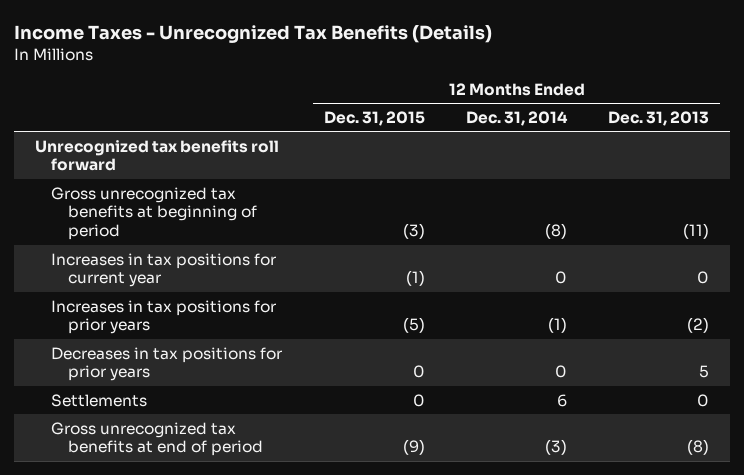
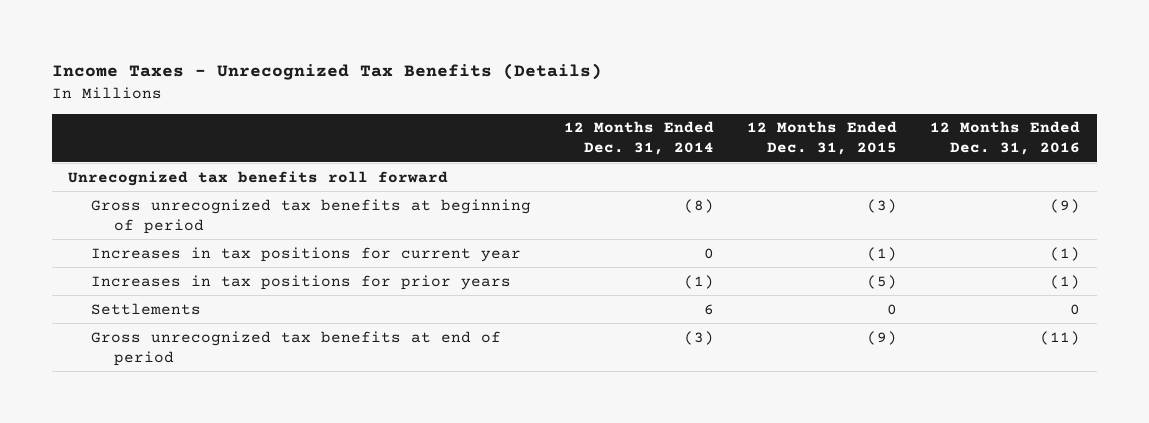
- | 12 Months Ended Dec. 31, 2015 | 12 Months Ended Dec. 31, 2014 | 12 Months Ended Dec. 31, 2013
+ | 12 Months Ended Dec. 31, 2014 | 12 Months Ended Dec. 31, 2015 | 12 Months Ended Dec. 31, 2016
- Decreases in tax positions for prior years | 0 | 0 | 5

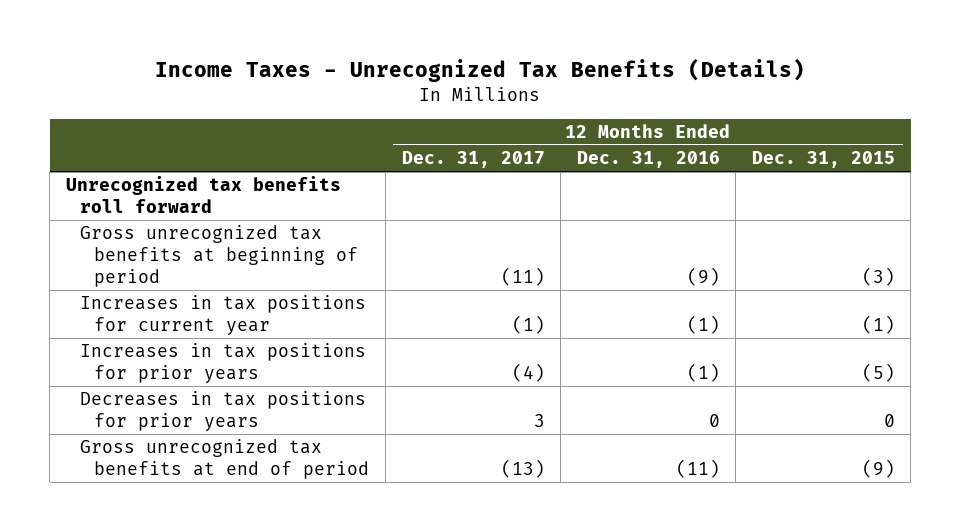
- | 12 Months Ended Dec. 31, 2014 | 12 Months Ended Dec. 31, 2015 | 12 Months Ended Dec. 31, 2016
+ | 12 Months Ended Dec. 31, 2017 | 12 Months Ended Dec. 31, 2016 | 12 Months Ended Dec. 31, 2015
- Settlements | 6 | 0 | 0
+ Decreases in tax positions for prior years | 3 | 0 | 0

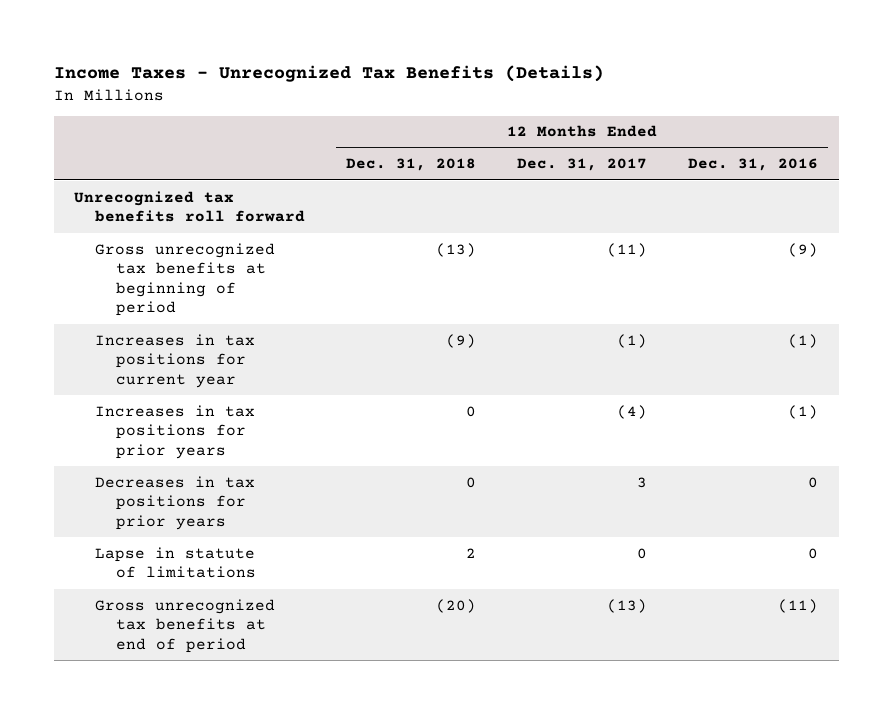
- | 12 Months Ended Dec. 31, 2017 | 12 Months Ended Dec. 31, 2016 | 12 Months Ended Dec. 31, 2015
+ | 12 Months Ended Dec. 31, 2018 | 12 Months Ended Dec. 31, 2017 | 12 Months Ended Dec. 31, 2016
+ Lapse in statute of limitations | 2 | 0 | 0

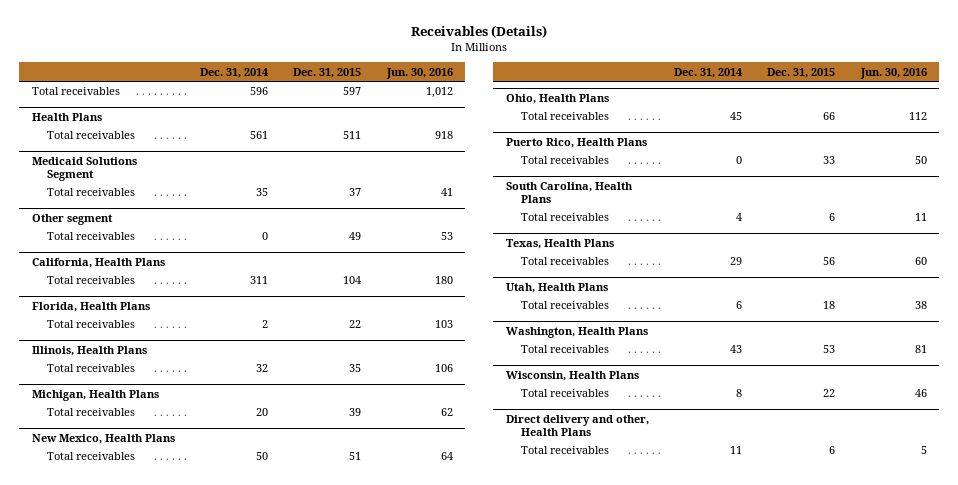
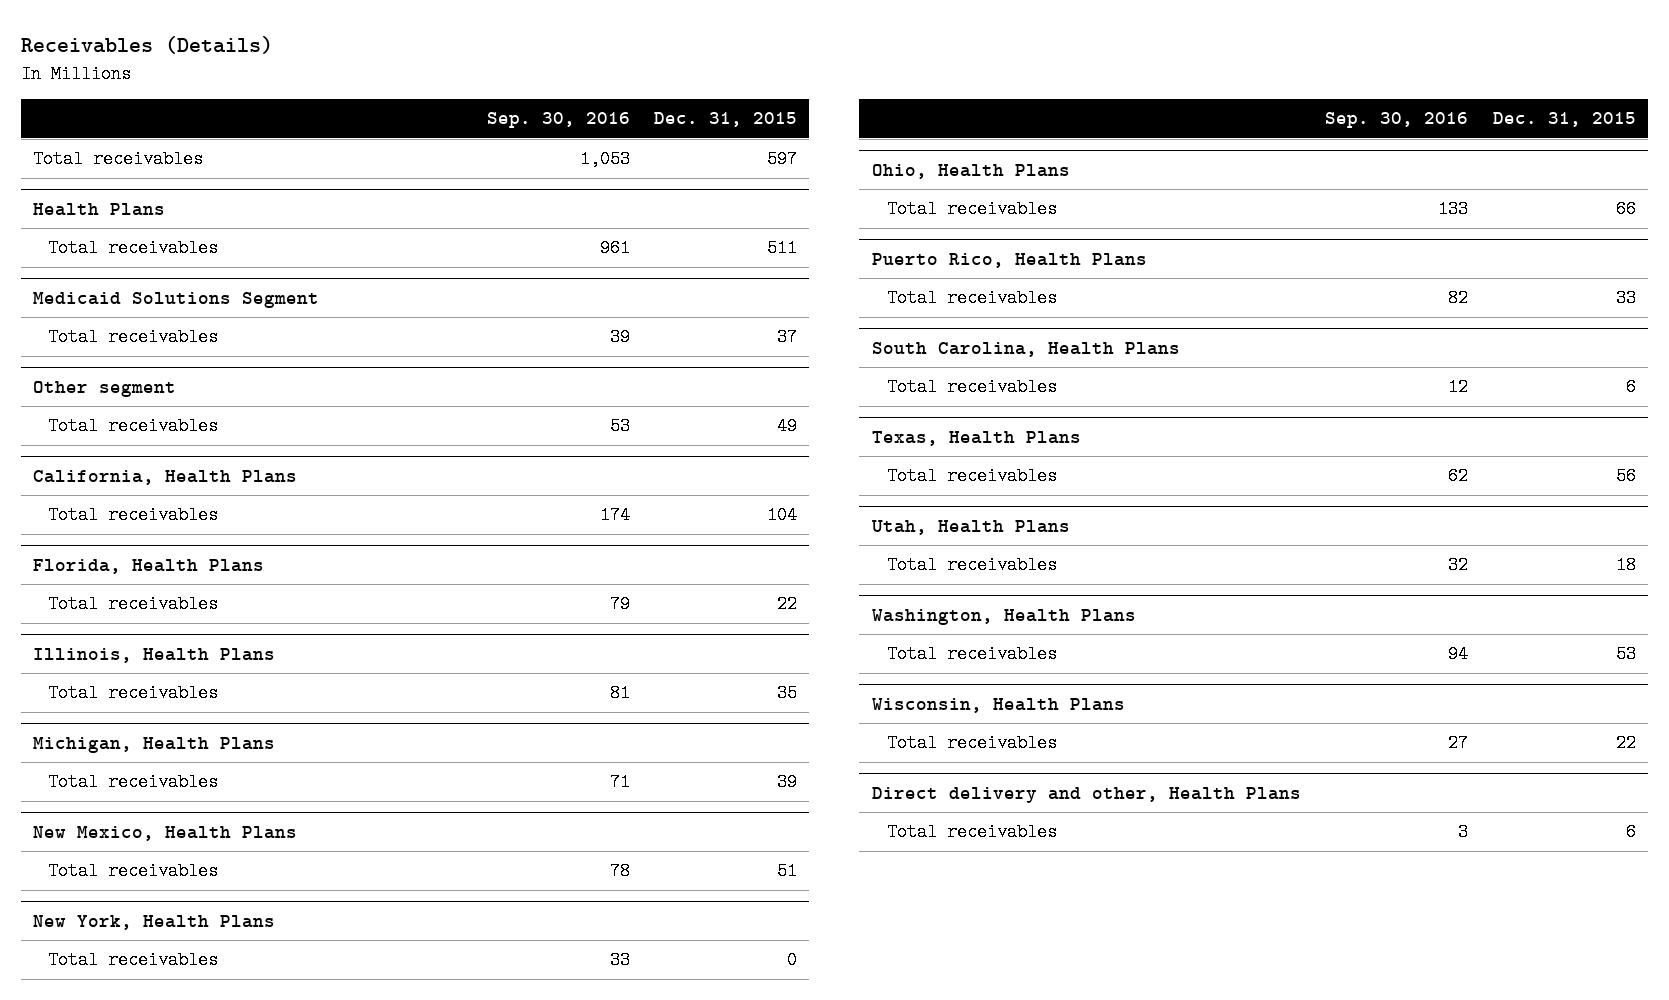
- | Dec. 31, 2014 | Dec. 31, 2015 | Jun. 30, 2016
+ | Sep. 30, 2016 | Dec. 31, 2015
+ New York, Health Plans
+ Total receivables | 33 | 0

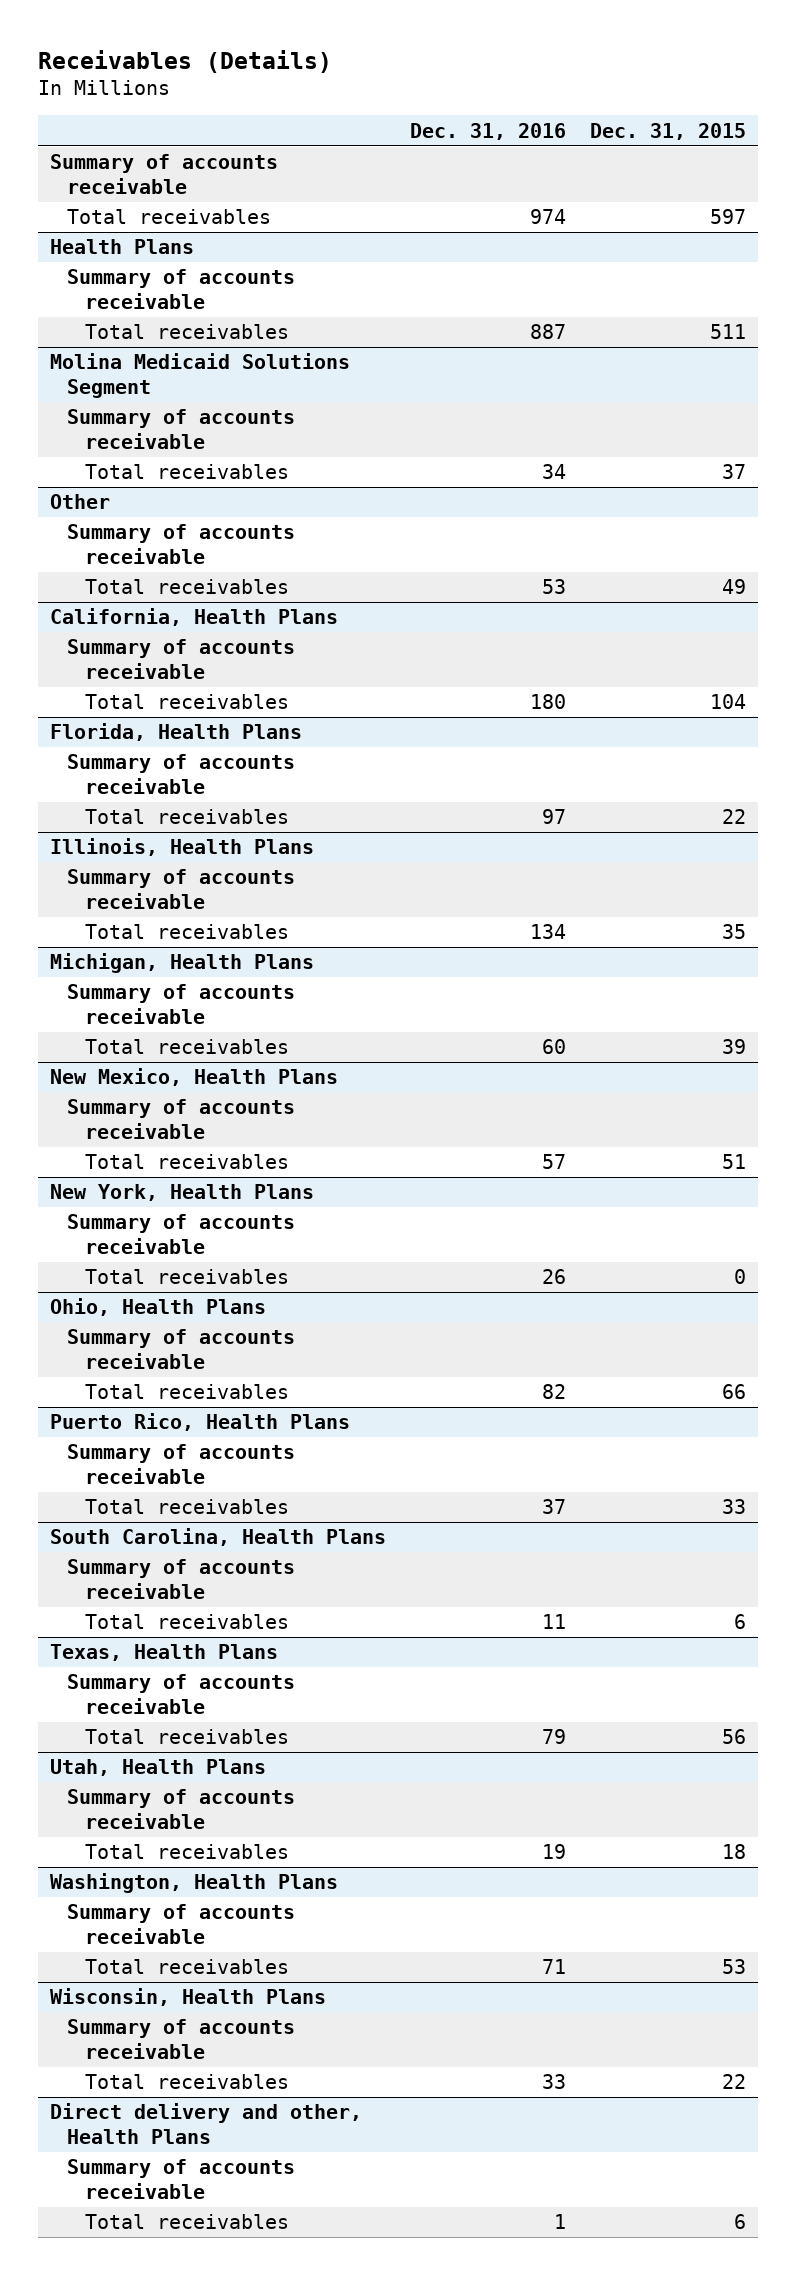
- | Sep. 30, 2016 | Dec. 31, 2015
+ | Dec. 31, 2016 | Dec. 31, 2015
+ Summary of accounts receivable
@ Health Plans
+ Summary of accounts receivable
- Medicaid Solutions Segment
+ Molina Medicaid Solutions Segment
+ Summary of accounts receivable
- Other segment
+ Other
+ Summary of accounts receivable
@ California, Health Plans
+ Summary of accounts receivable
@ Florida, Health Plans
+ Summary of accounts receivable
@ Illinois, Health Plans
+ Summary of accounts receivable
@ Michigan, Health Plans
+ Summary of accounts receivable
@ New Mexico, Health Plans
+ Summary of accounts receivable
@ New York, Health Plans
+ Summary of accounts receivable
@ Ohio, Health Plans
+ Summary of accounts receivable
@ Puerto Rico, Health Plans
+ Summary of accounts receivable
@ South Carolina, Health Plans
+ Summary of accounts receivable
@ Texas, Health Plans
+ Summary of accounts receivable
@ Utah, Health Plans
+ Summary of accounts receivable
@ Washington, Health Plans
+ Summary of accounts receivable
@ Wisconsin, Health Plans
+ Summary of accounts receivable
@ Direct delivery and other, Health Plans
+ Summary of accounts receivable

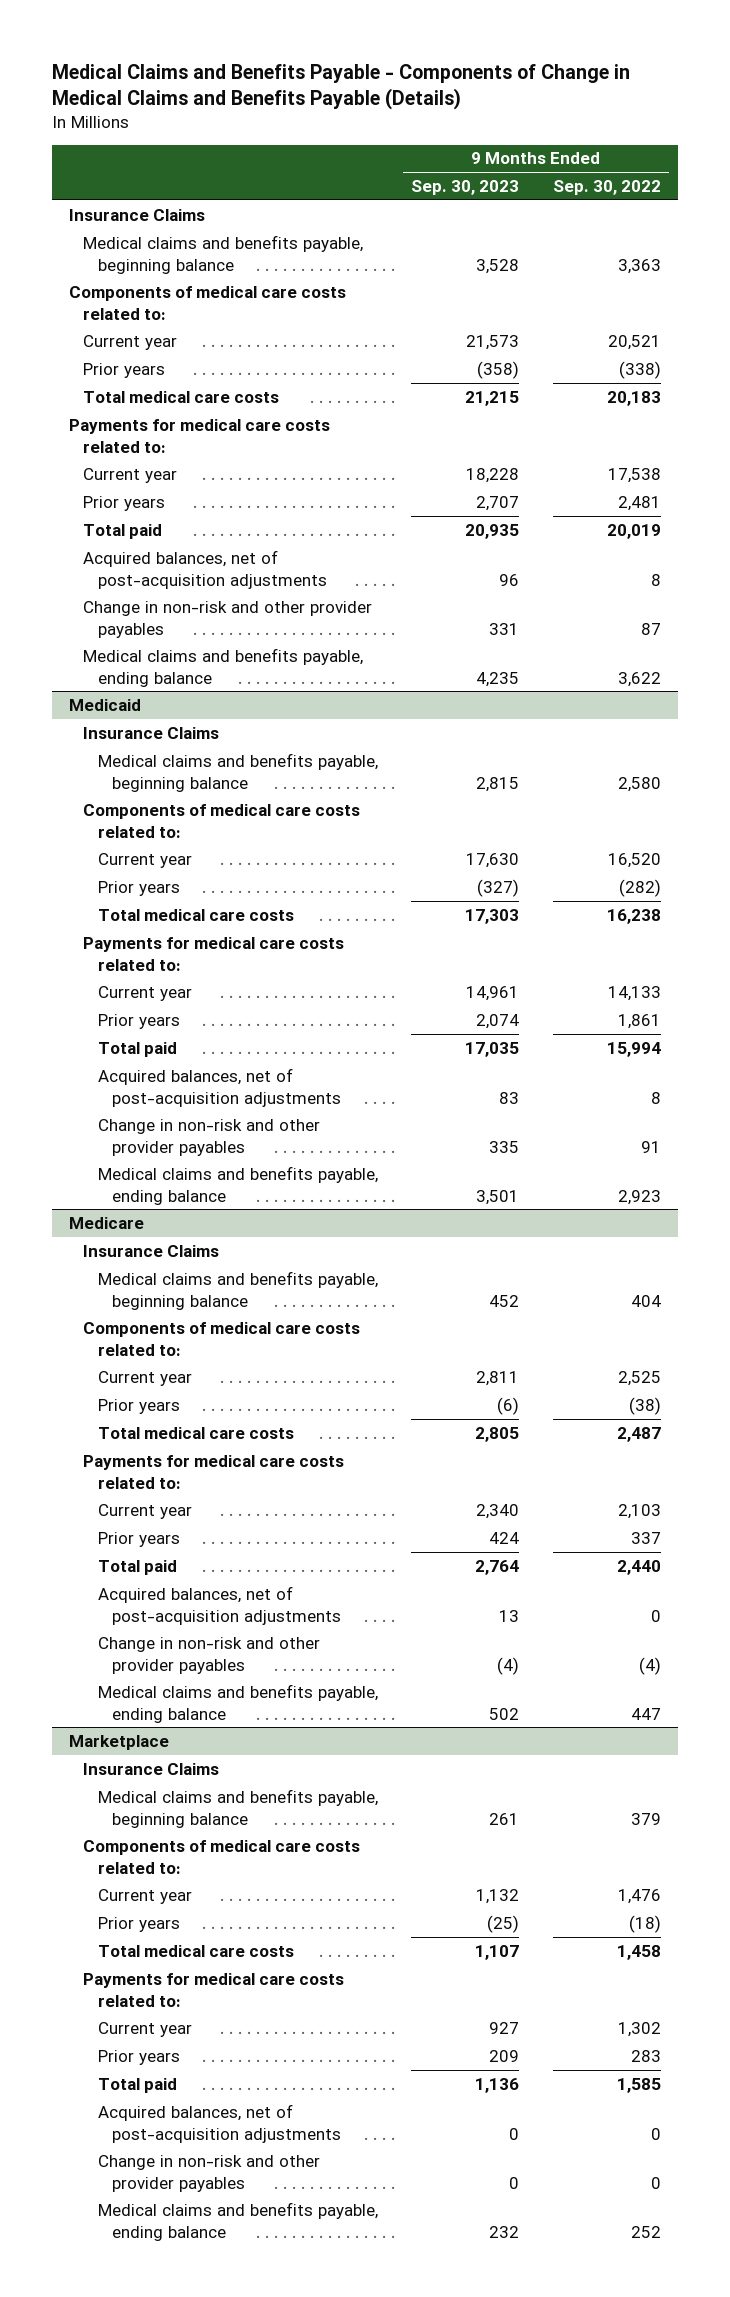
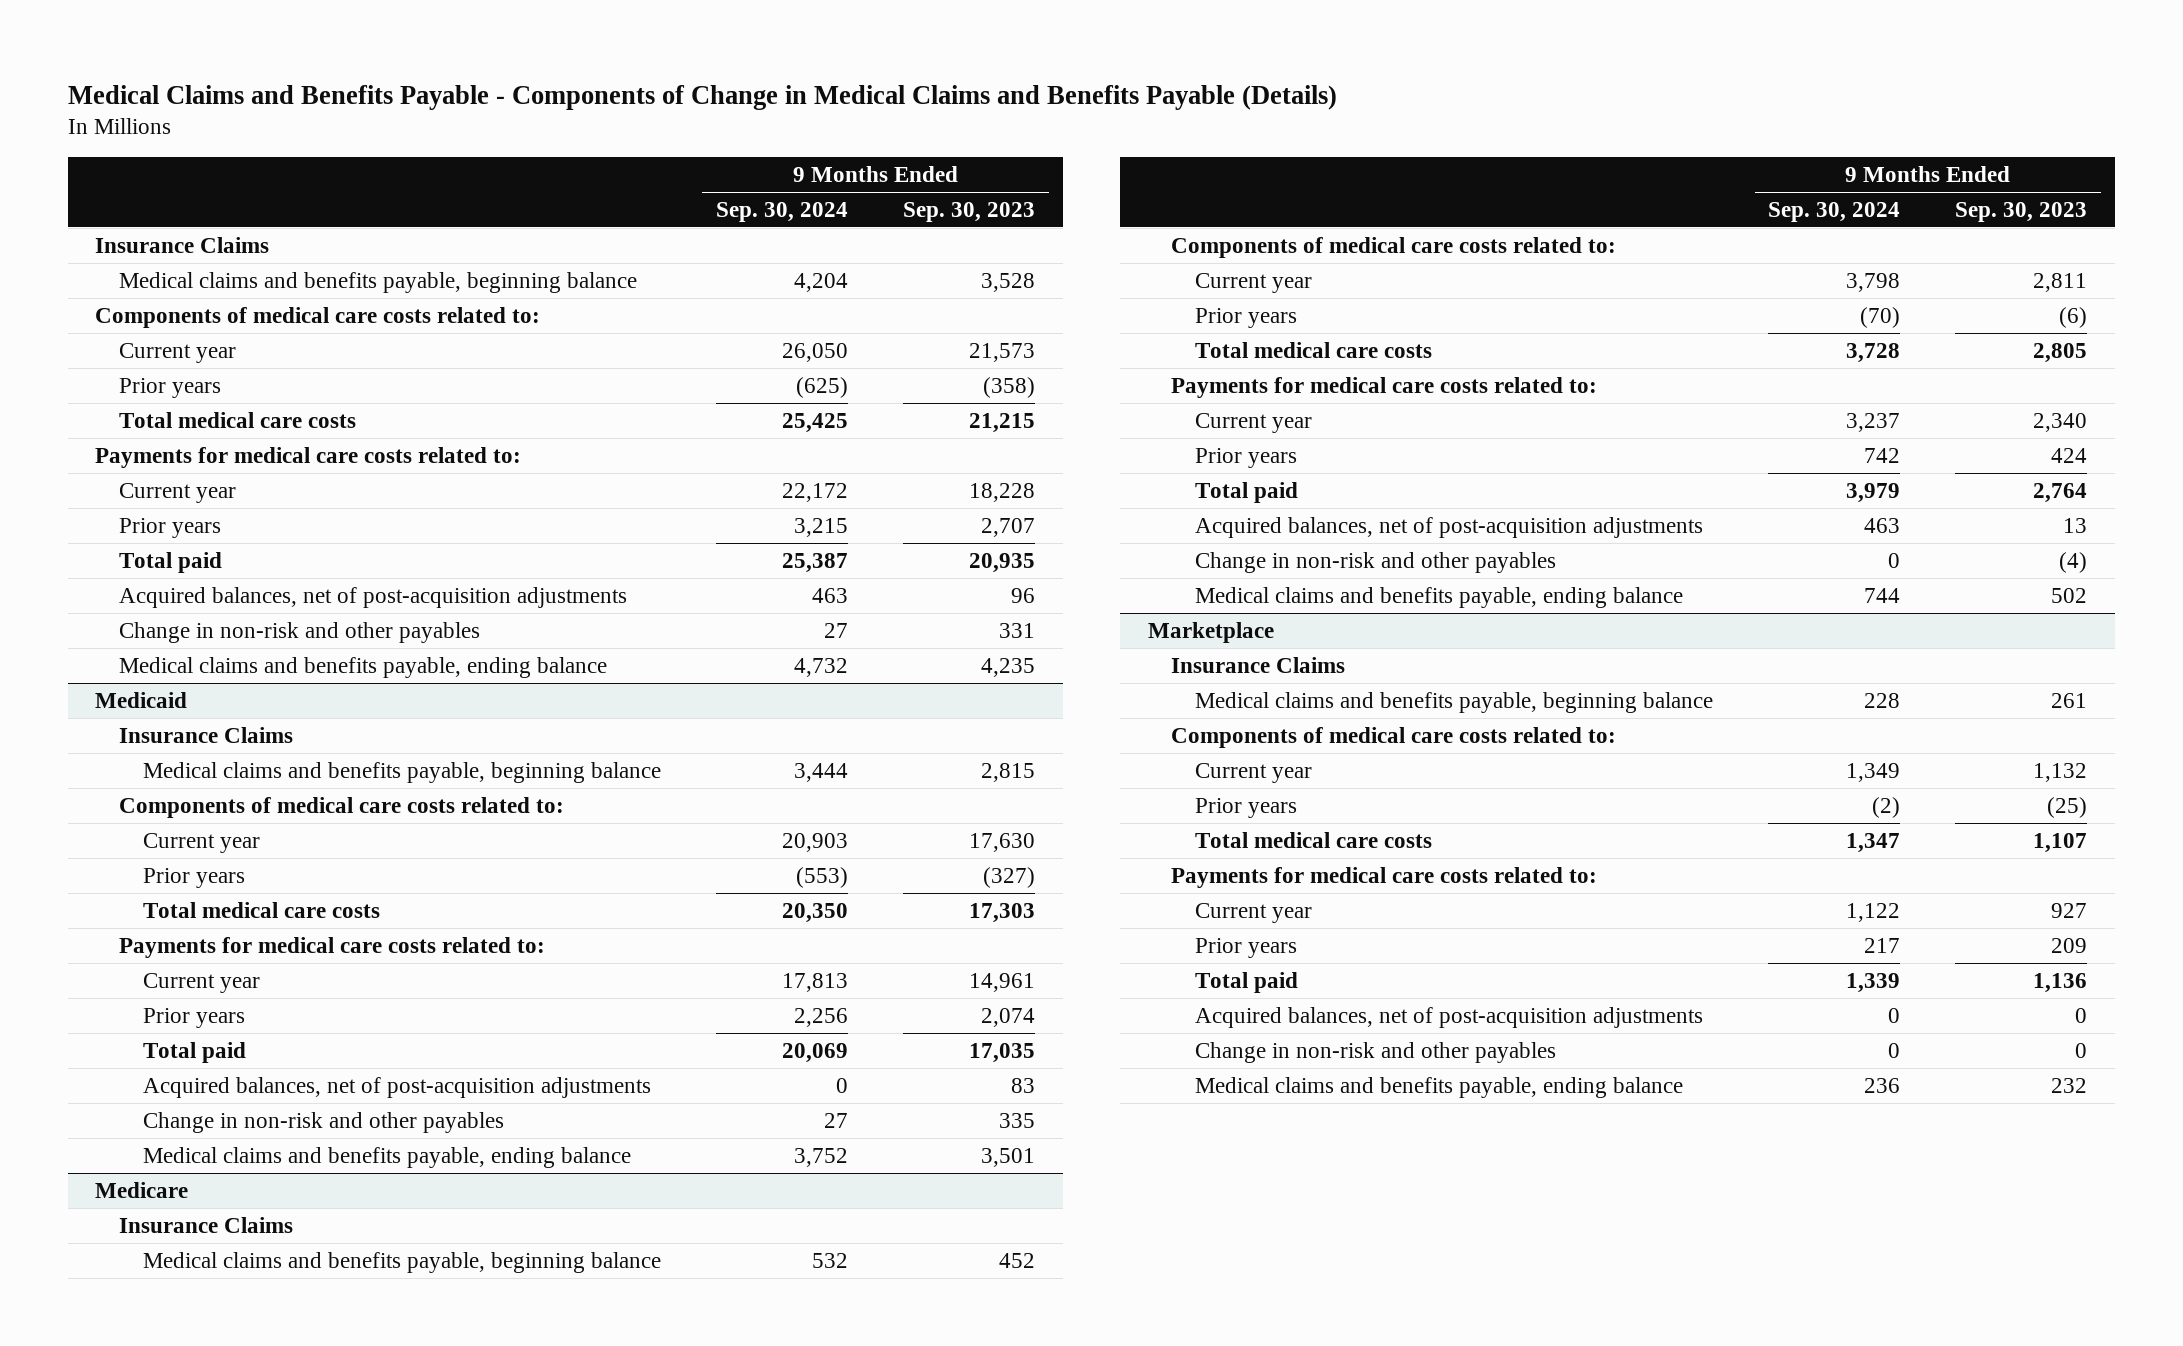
- | 9 Months Ended Sep. 30, 2023 | 9 Months Ended Sep. 30, 2022
+ | 9 Months Ended Sep. 30, 2024 | 9 Months Ended Sep. 30, 2023
- Change in non-risk and other provider payables | 331 | 87
+ Change in non-risk and other payables | 27 | 331
@ Medicaid
- Change in non-risk and other provider payables | 335 | 91
+ Change in non-risk and other payables | 27 | 335
@ Medicare
- Change in non-risk and other provider payables | (4) | (4)
+ Change in non-risk and other payables | 0 | (4)
@ Marketplace
- Change in non-risk and other provider payables | 0 | 0
+ Change in non-risk and other payables | 0 | 0

